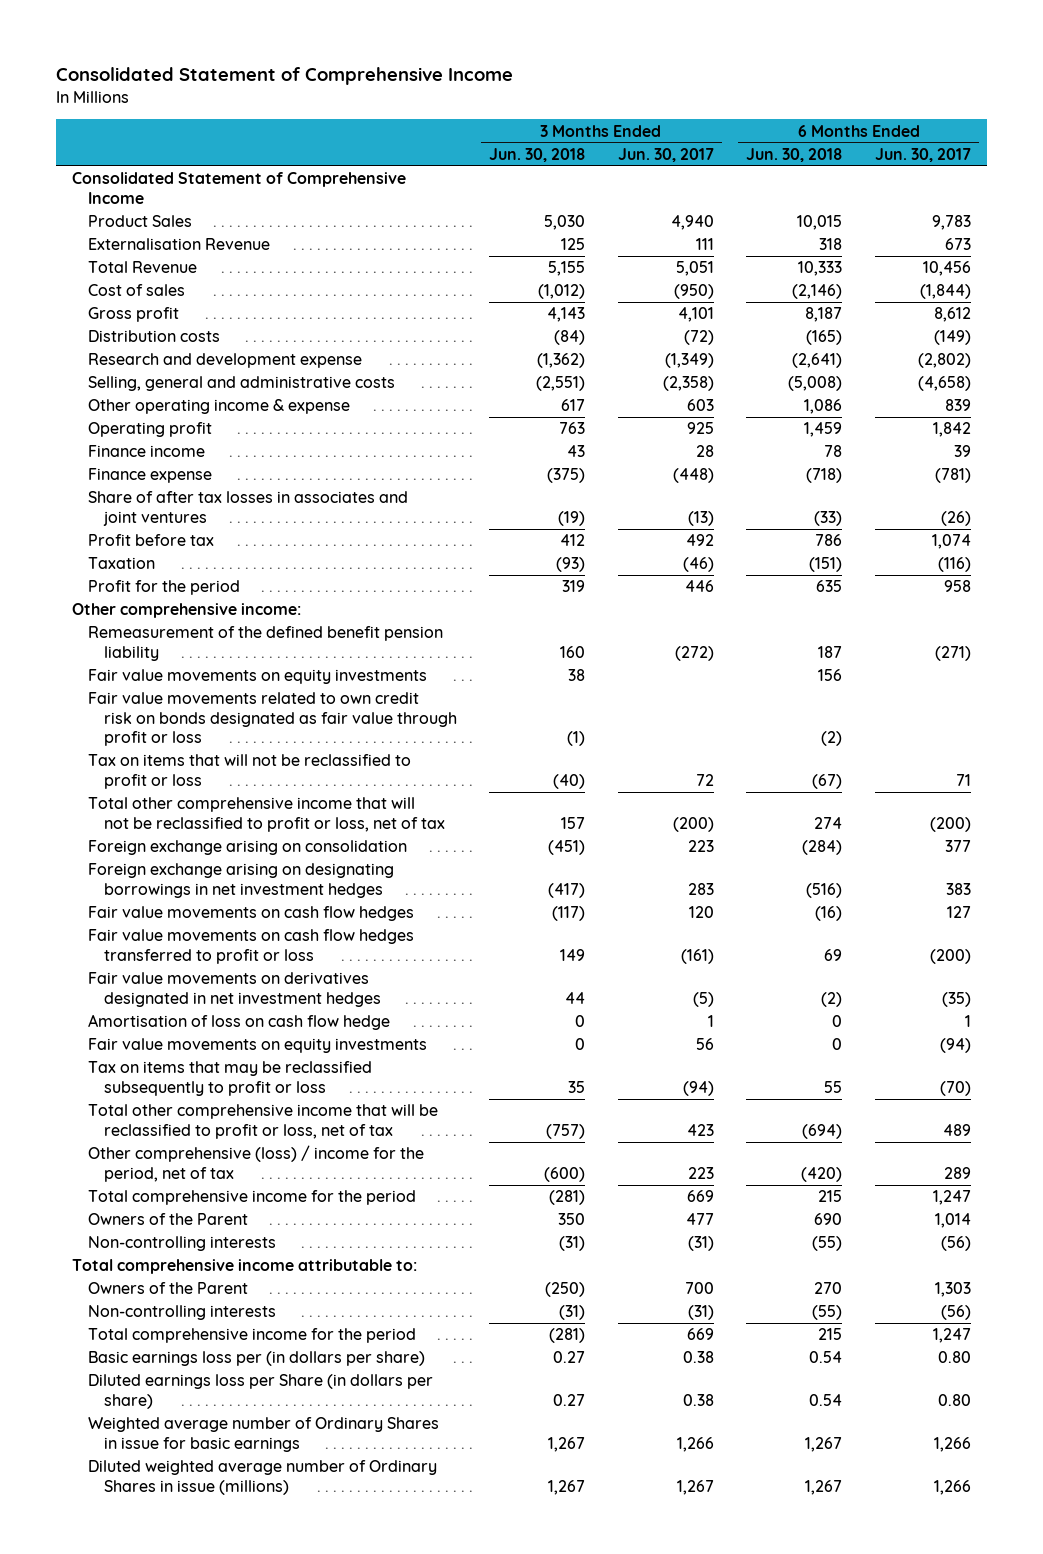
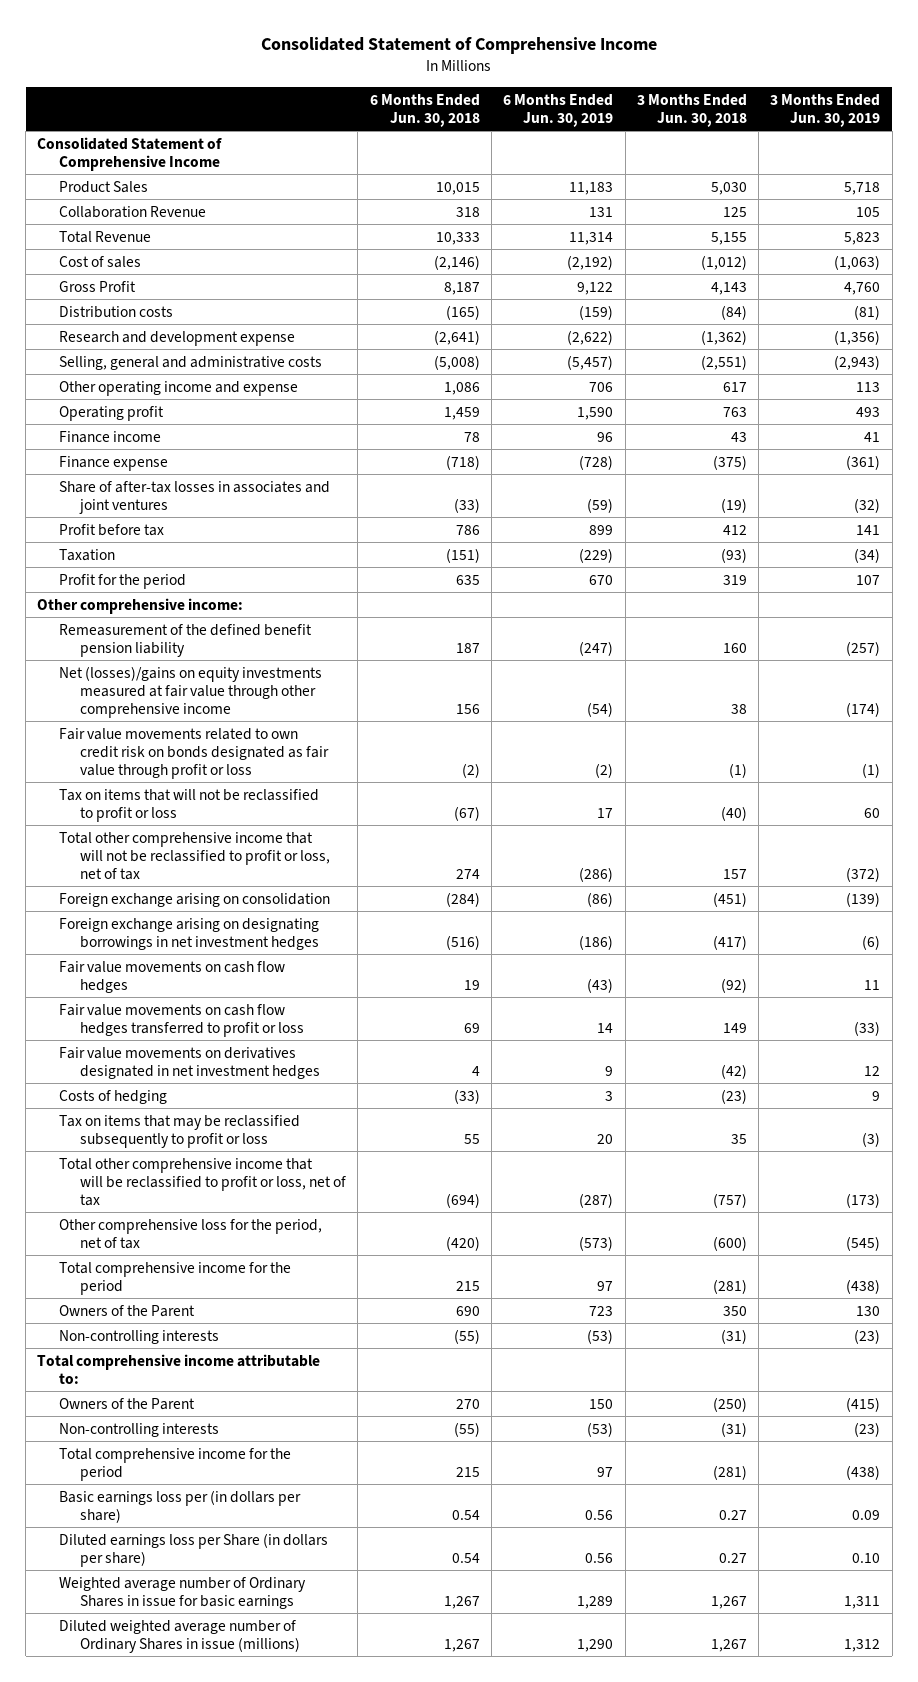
- | 3 Months Ended Jun. 30, 2018 | 3 Months Ended Jun. 30, 2017 | 6 Months Ended Jun. 30, 2018 | 6 Months Ended Jun. 30, 2017
+ | 6 Months Ended Jun. 30, 2018 | 6 Months Ended Jun. 30, 2019 | 3 Months Ended Jun. 30, 2018 | 3 Months Ended Jun. 30, 2019
- Externalisation Revenue | 125 | 111 | 318 | 673
+ Collaboration Revenue | 318 | 131 | 125 | 105
- Gross profit | 4,143 | 4,101 | 8,187 | 8,612
+ Gross Profit | 8,187 | 9,122 | 4,143 | 4,760
- Other operating income & expense | 617 | 603 | 1,086 | 839
+ Other operating income and expense | 1,086 | 706 | 617 | 113
- Share of after tax losses in associates and joint ventures | (19) | (13) | (33) | (26)
+ Share of after-tax losses in associates and joint ventures | (33) | (59) | (19) | (32)
- Fair value movements on equity investments | 38 | | 156 |
+ Net (losses)/gains on equity investments measured at fair value through other comprehensive income | 156 | (54) | 38 | (174)
- Fair value movements on cash flow hedges | (117) | 120 | (16) | 127
+ Fair value movements on cash flow hedges | 19 | (43) | (92) | 11
- Fair value movements on derivatives designated in net investment hedges | 44 | (5) | (2) | (35)
- Amortisation of loss on cash flow hedge | 0 | 1 | 0 | 1
- Fair value movements on equity investments | 0 | 56 | 0 | (94)
+ Fair value movements on derivatives designated in net investment hedges | 4 | 9 | (42) | 12
+ Costs of hedging | (33) | 3 | (23) | 9
- Other comprehensive (loss) / income for the period, net of tax | (600) | 223 | (420) | 289
+ Other comprehensive loss for the period, net of tax | (420) | (573) | (600) | (545)

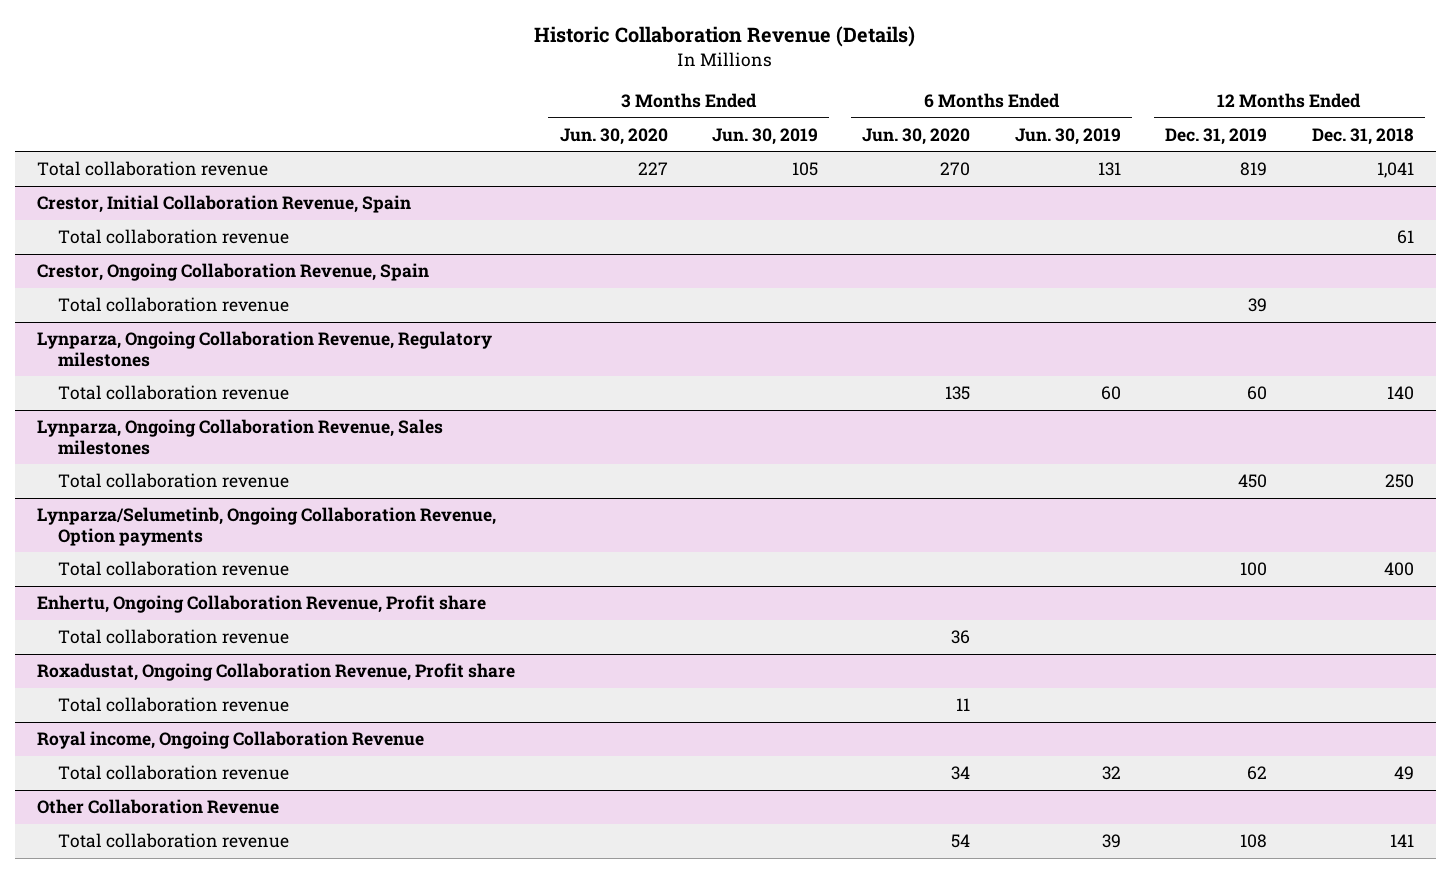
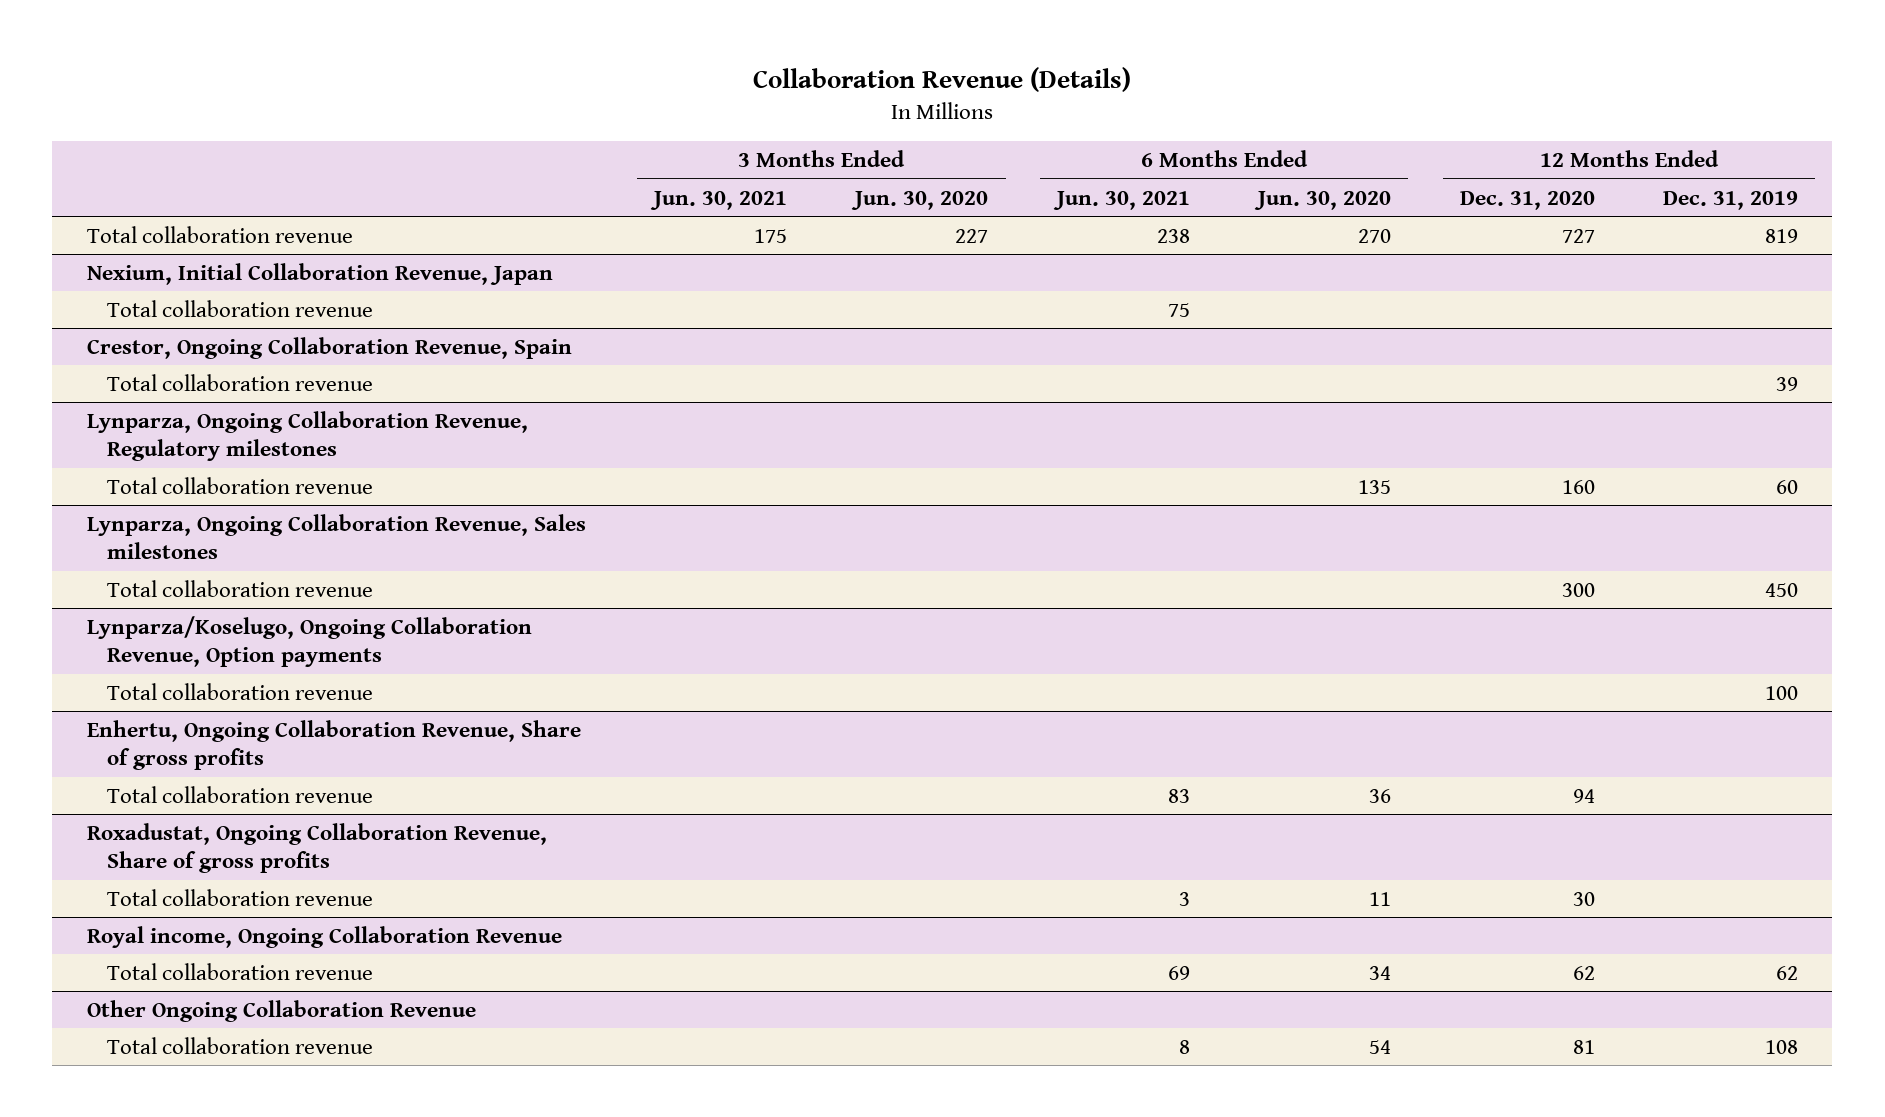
- Historic Collaboration Revenue (Details)
+ Collaboration Revenue (Details)
- | 3 Months Ended Jun. 30, 2020 | 3 Months Ended Jun. 30, 2019 | 6 Months Ended Jun. 30, 2020 | 6 Months Ended Jun. 30, 2019 | 12 Months Ended Dec. 31, 2019 | 12 Months Ended Dec. 31, 2018
+ | 3 Months Ended Jun. 30, 2021 | 3 Months Ended Jun. 30, 2020 | 6 Months Ended Jun. 30, 2021 | 6 Months Ended Jun. 30, 2020 | 12 Months Ended Dec. 31, 2020 | 12 Months Ended Dec. 31, 2019
- Crestor, Initial Collaboration Revenue, Spain
+ Nexium, Initial Collaboration Revenue, Japan
- Lynparza/Selumetinb, Ongoing Collaboration Revenue, Option payments
+ Lynparza/Koselugo, Ongoing Collaboration Revenue, Option payments
- Enhertu, Ongoing Collaboration Revenue, Profit share
+ Enhertu, Ongoing Collaboration Revenue, Share of gross profits
- Roxadustat, Ongoing Collaboration Revenue, Profit share
+ Roxadustat, Ongoing Collaboration Revenue, Share of gross profits
- Other Collaboration Revenue
+ Other Ongoing Collaboration Revenue

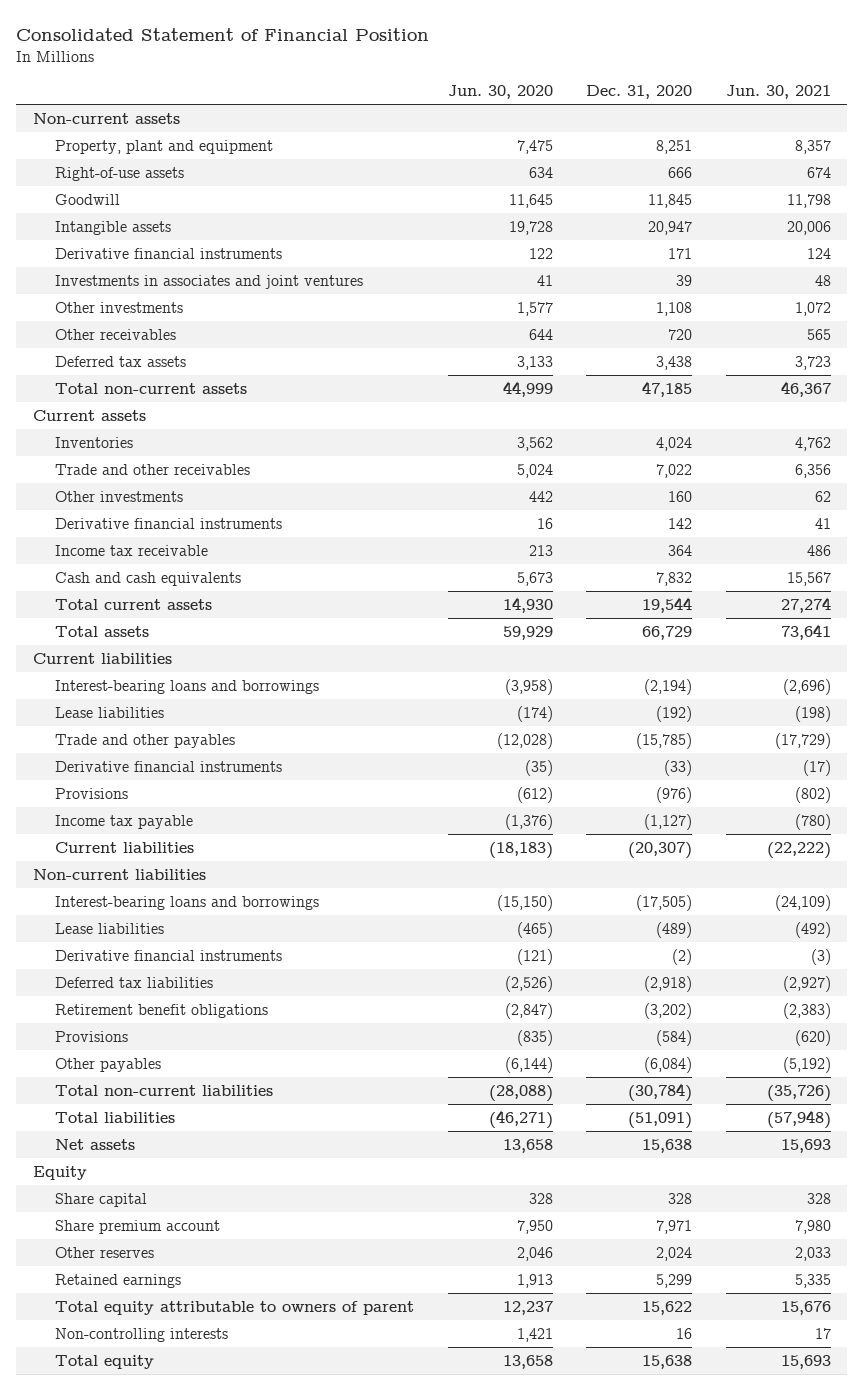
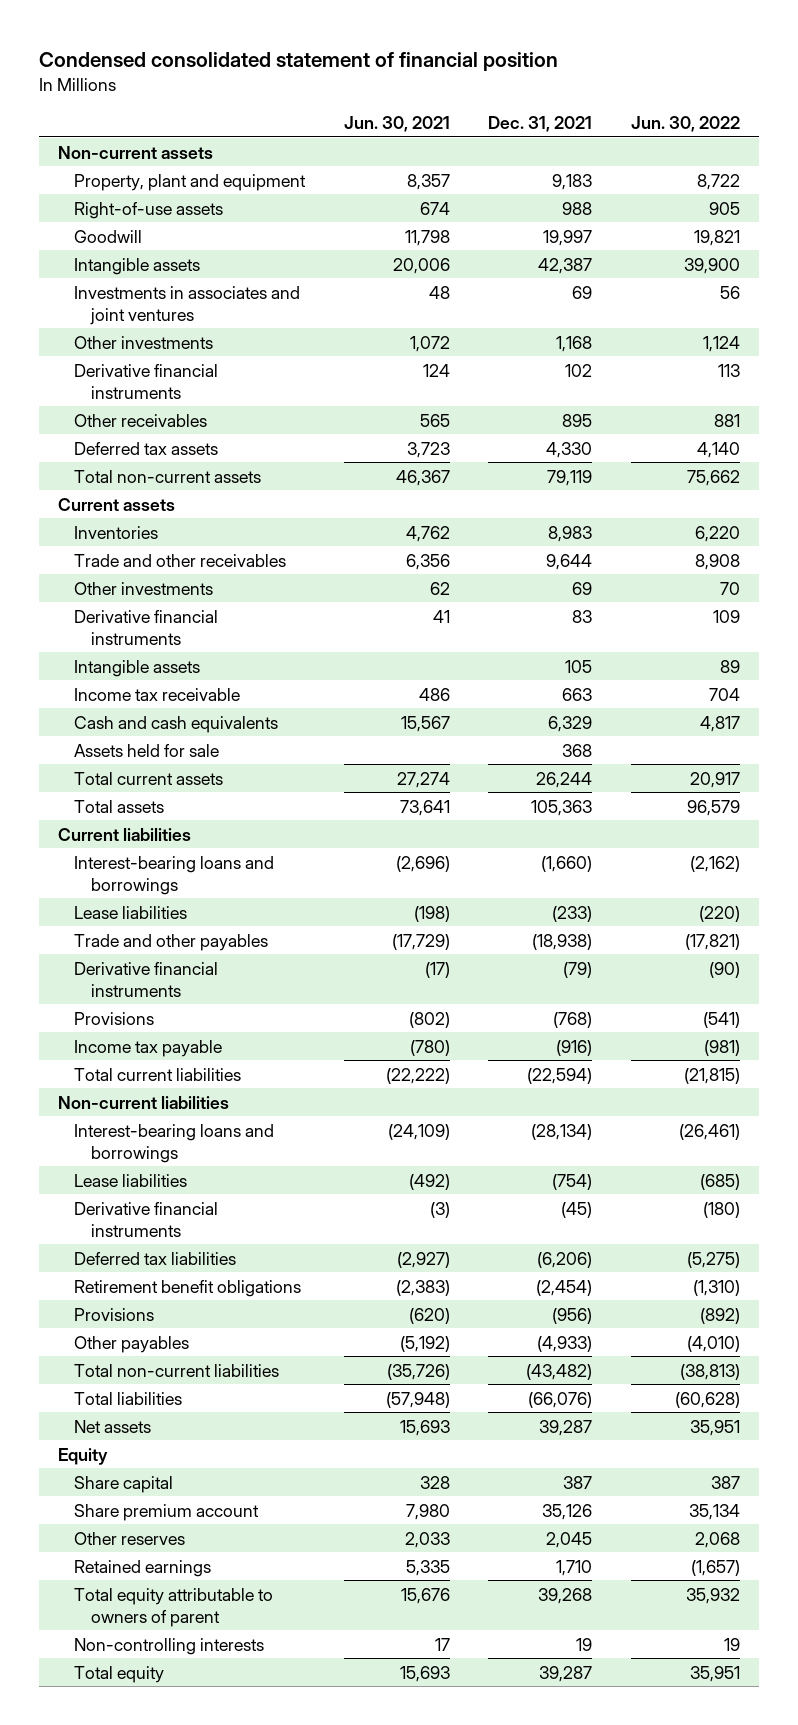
- Consolidated Statement of Financial Position
+ Condensed consolidated statement of financial position
- | Jun. 30, 2020 | Dec. 31, 2020 | Jun. 30, 2021
+ | Jun. 30, 2021 | Dec. 31, 2021 | Jun. 30, 2022
moved down: Derivative financial instruments | 124 | 102 | 113
+ Intangible assets | | 105 | 89
+ Assets held for sale | | 368 |
- Current liabilities | (18,183) | (20,307) | (22,222)
+ Total current liabilities | (22,222) | (22,594) | (21,815)

